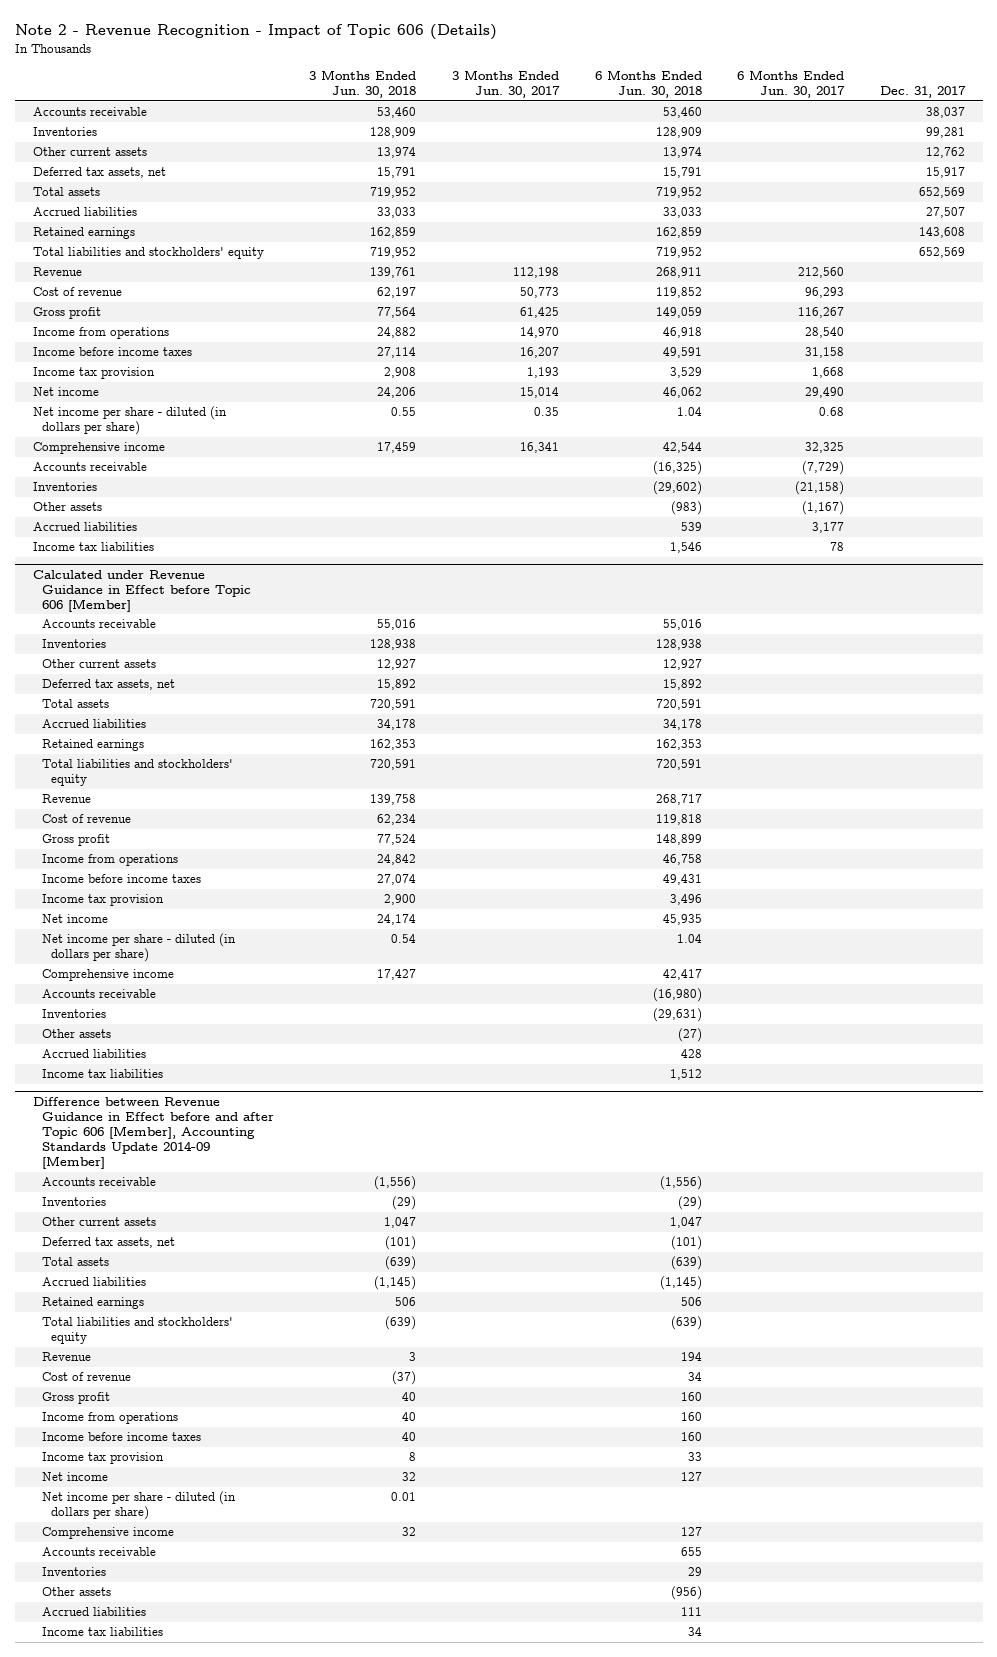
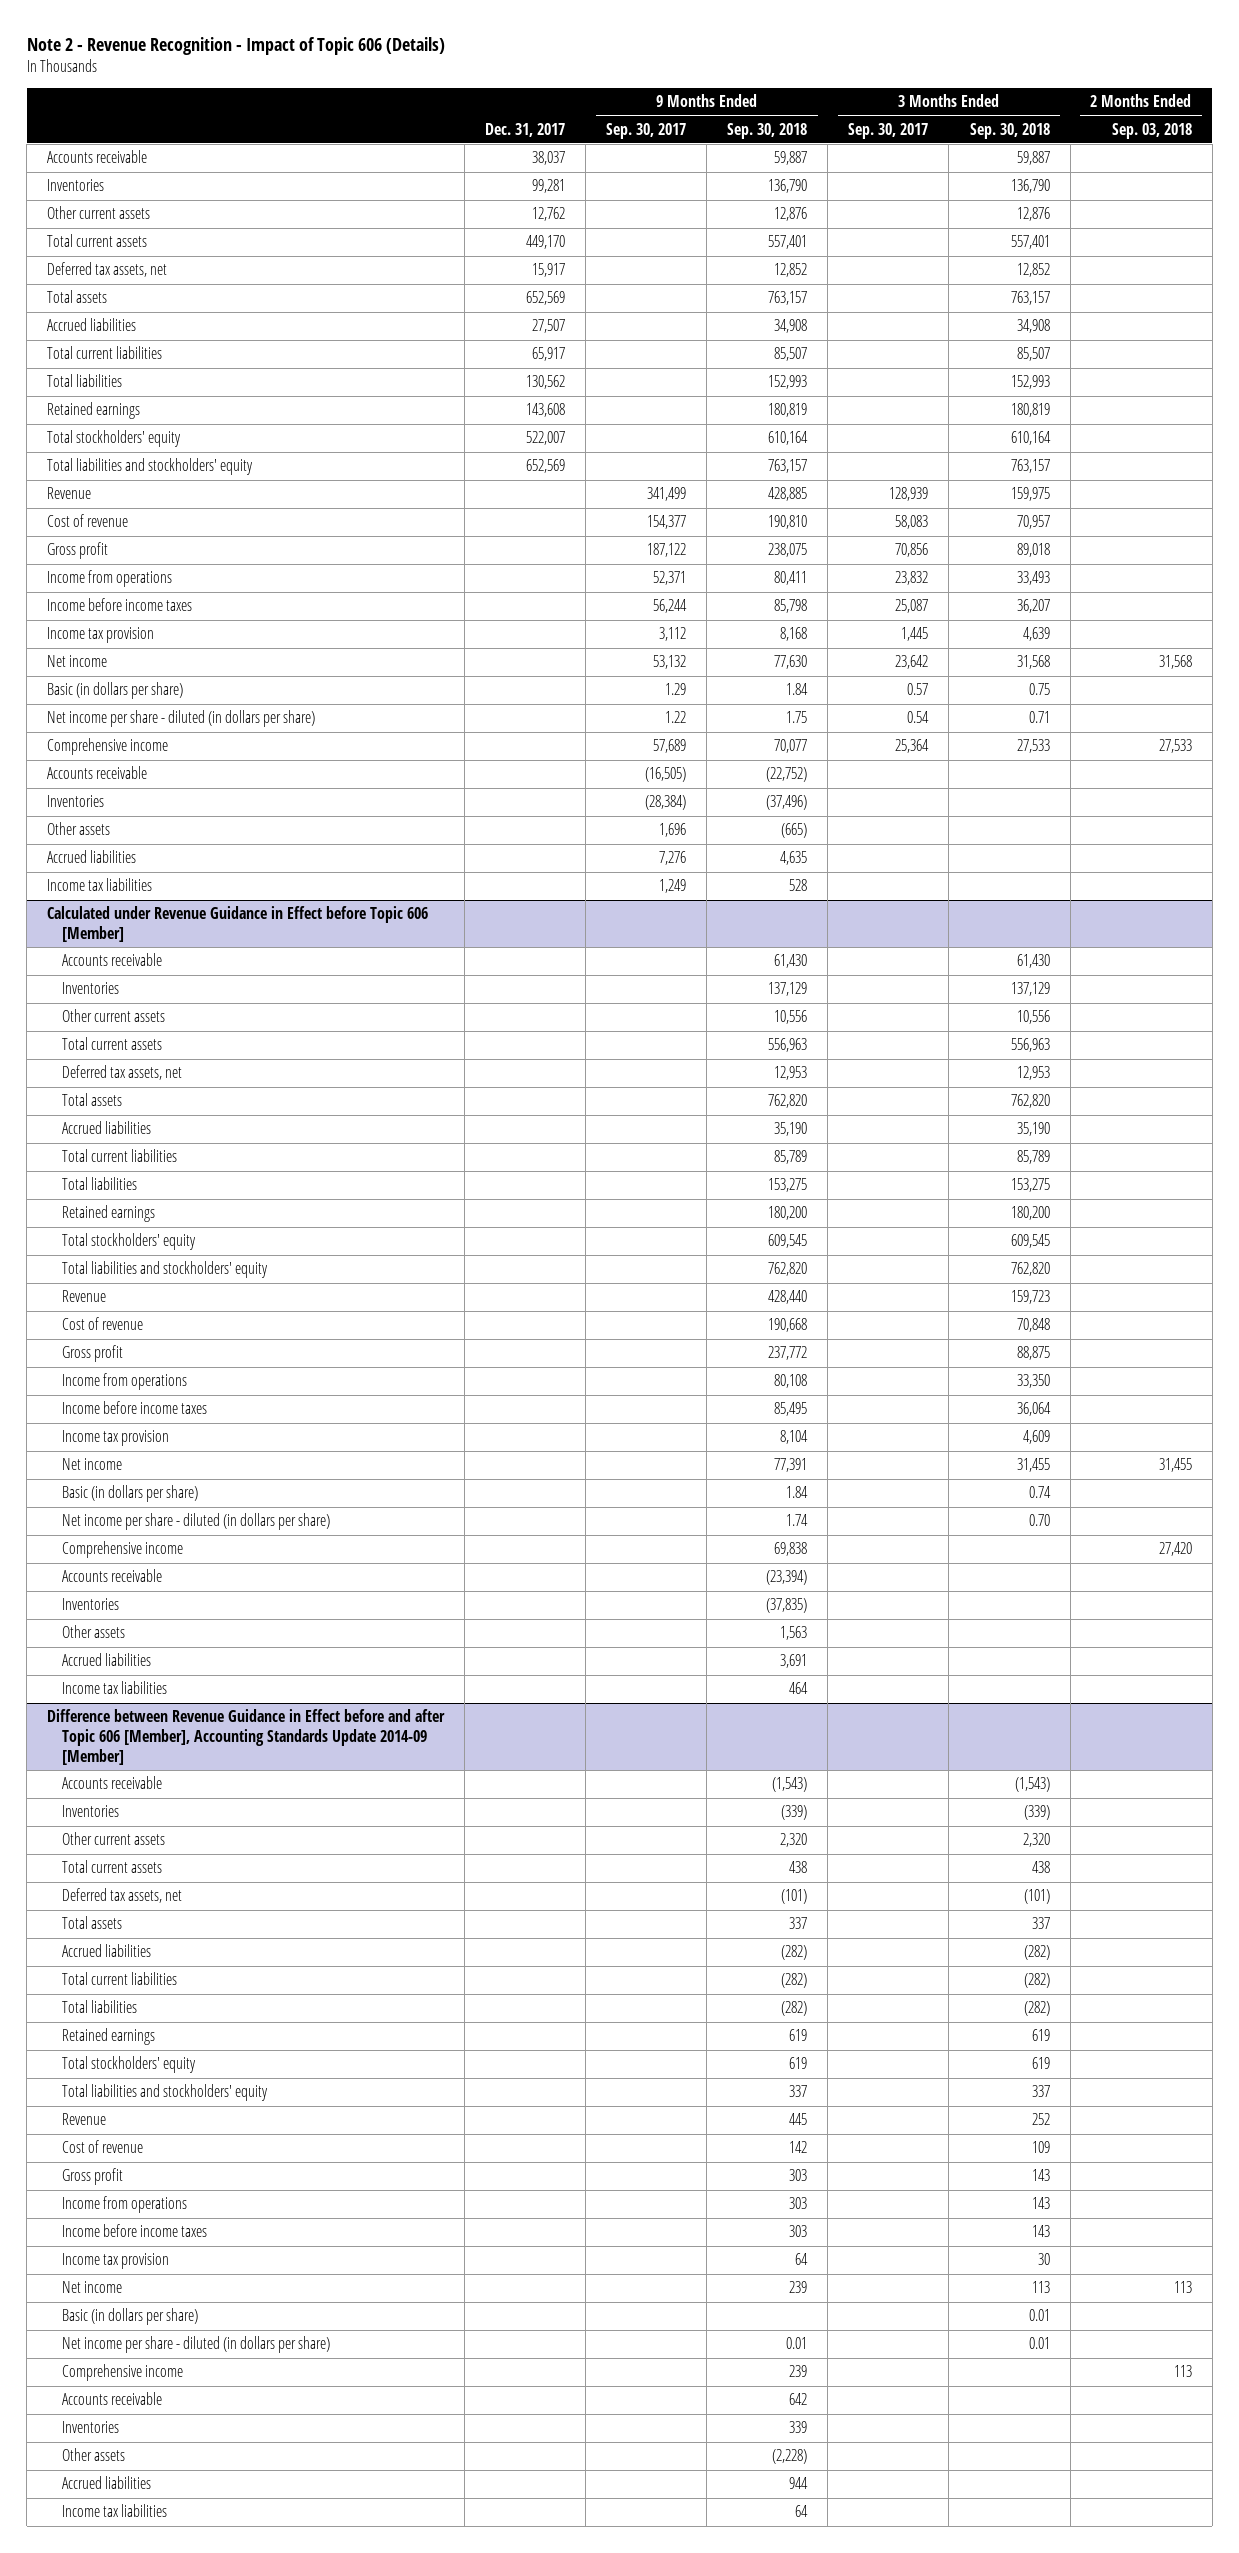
- | 3 Months Ended Jun. 30, 2018 | 3 Months Ended Jun. 30, 2017 | 6 Months Ended Jun. 30, 2018 | 6 Months Ended Jun. 30, 2017 | Dec. 31, 2017
+ | Dec. 31, 2017 | 9 Months Ended Sep. 30, 2017 | 9 Months Ended Sep. 30, 2018 | 3 Months Ended Sep. 30, 2017 | 3 Months Ended Sep. 30, 2018 | 2 Months Ended Sep. 03, 2018
+ Total current assets | 449,170 | | 557,401 | | 557,401 |
+ Total current liabilities | 65,917 | | 85,507 | | 85,507 |
+ Total liabilities | 130,562 | | 152,993 | | 152,993 |
+ Total stockholders' equity | 522,007 | | 610,164 | | 610,164 |
+ Basic (in dollars per share) | | 1.29 | 1.84 | 0.57 | 0.75 |
@ Calculated under Revenue Guidance in Effect before Topic 606 [Member]
+ Total current assets | | | 556,963 | | 556,963 |
+ Total current liabilities | | | 85,789 | | 85,789 |
+ Total liabilities | | | 153,275 | | 153,275 |
+ Total stockholders' equity | | | 609,545 | | 609,545 |
+ Basic (in dollars per share) | | | 1.84 | | 0.74 |
@ Difference between Revenue Guidance in Effect before and after Topic 606 [Member], Accounting Standards Update 2014-09 [Member]
+ Total current assets | | | 438 | | 438 |
+ Total current liabilities | | | (282) | | (282) |
+ Total liabilities | | | (282) | | (282) |
+ Total stockholders' equity | | | 619 | | 619 |
+ Basic (in dollars per share) | | | | | 0.01 |

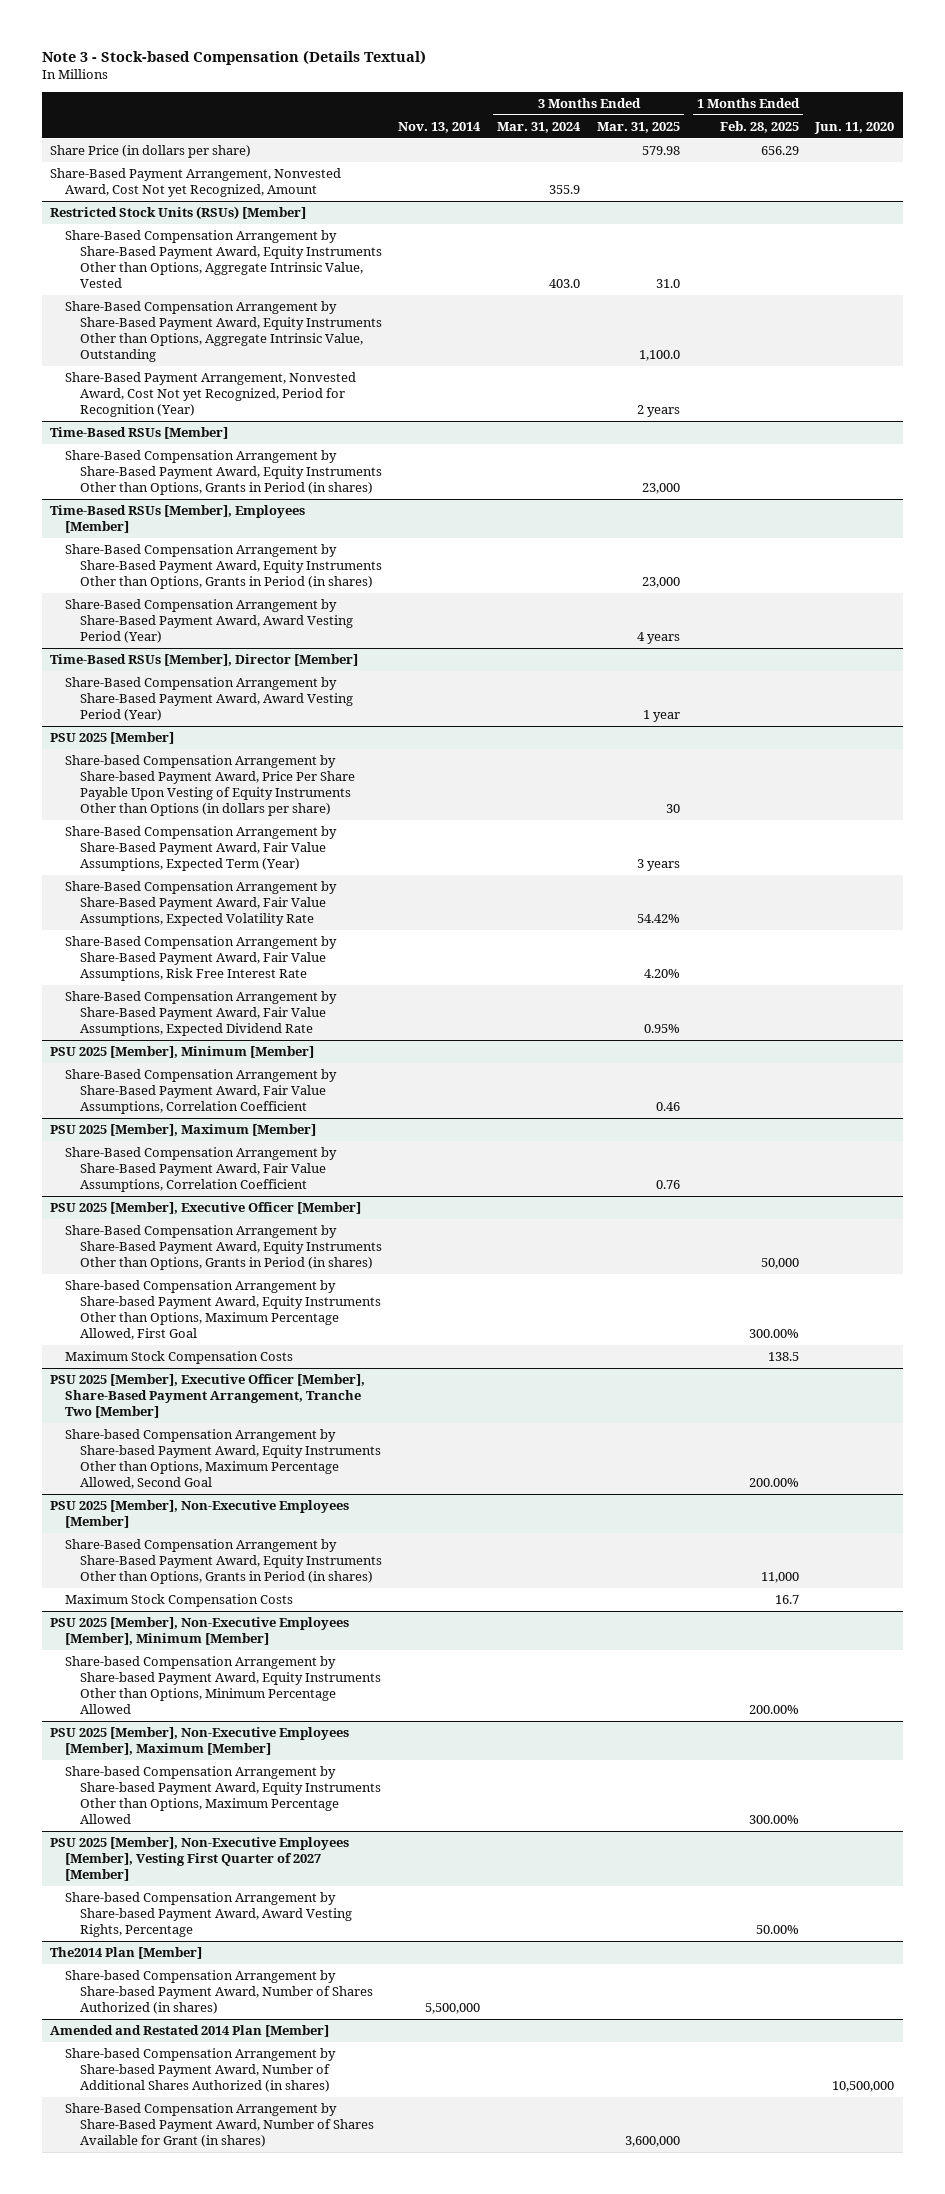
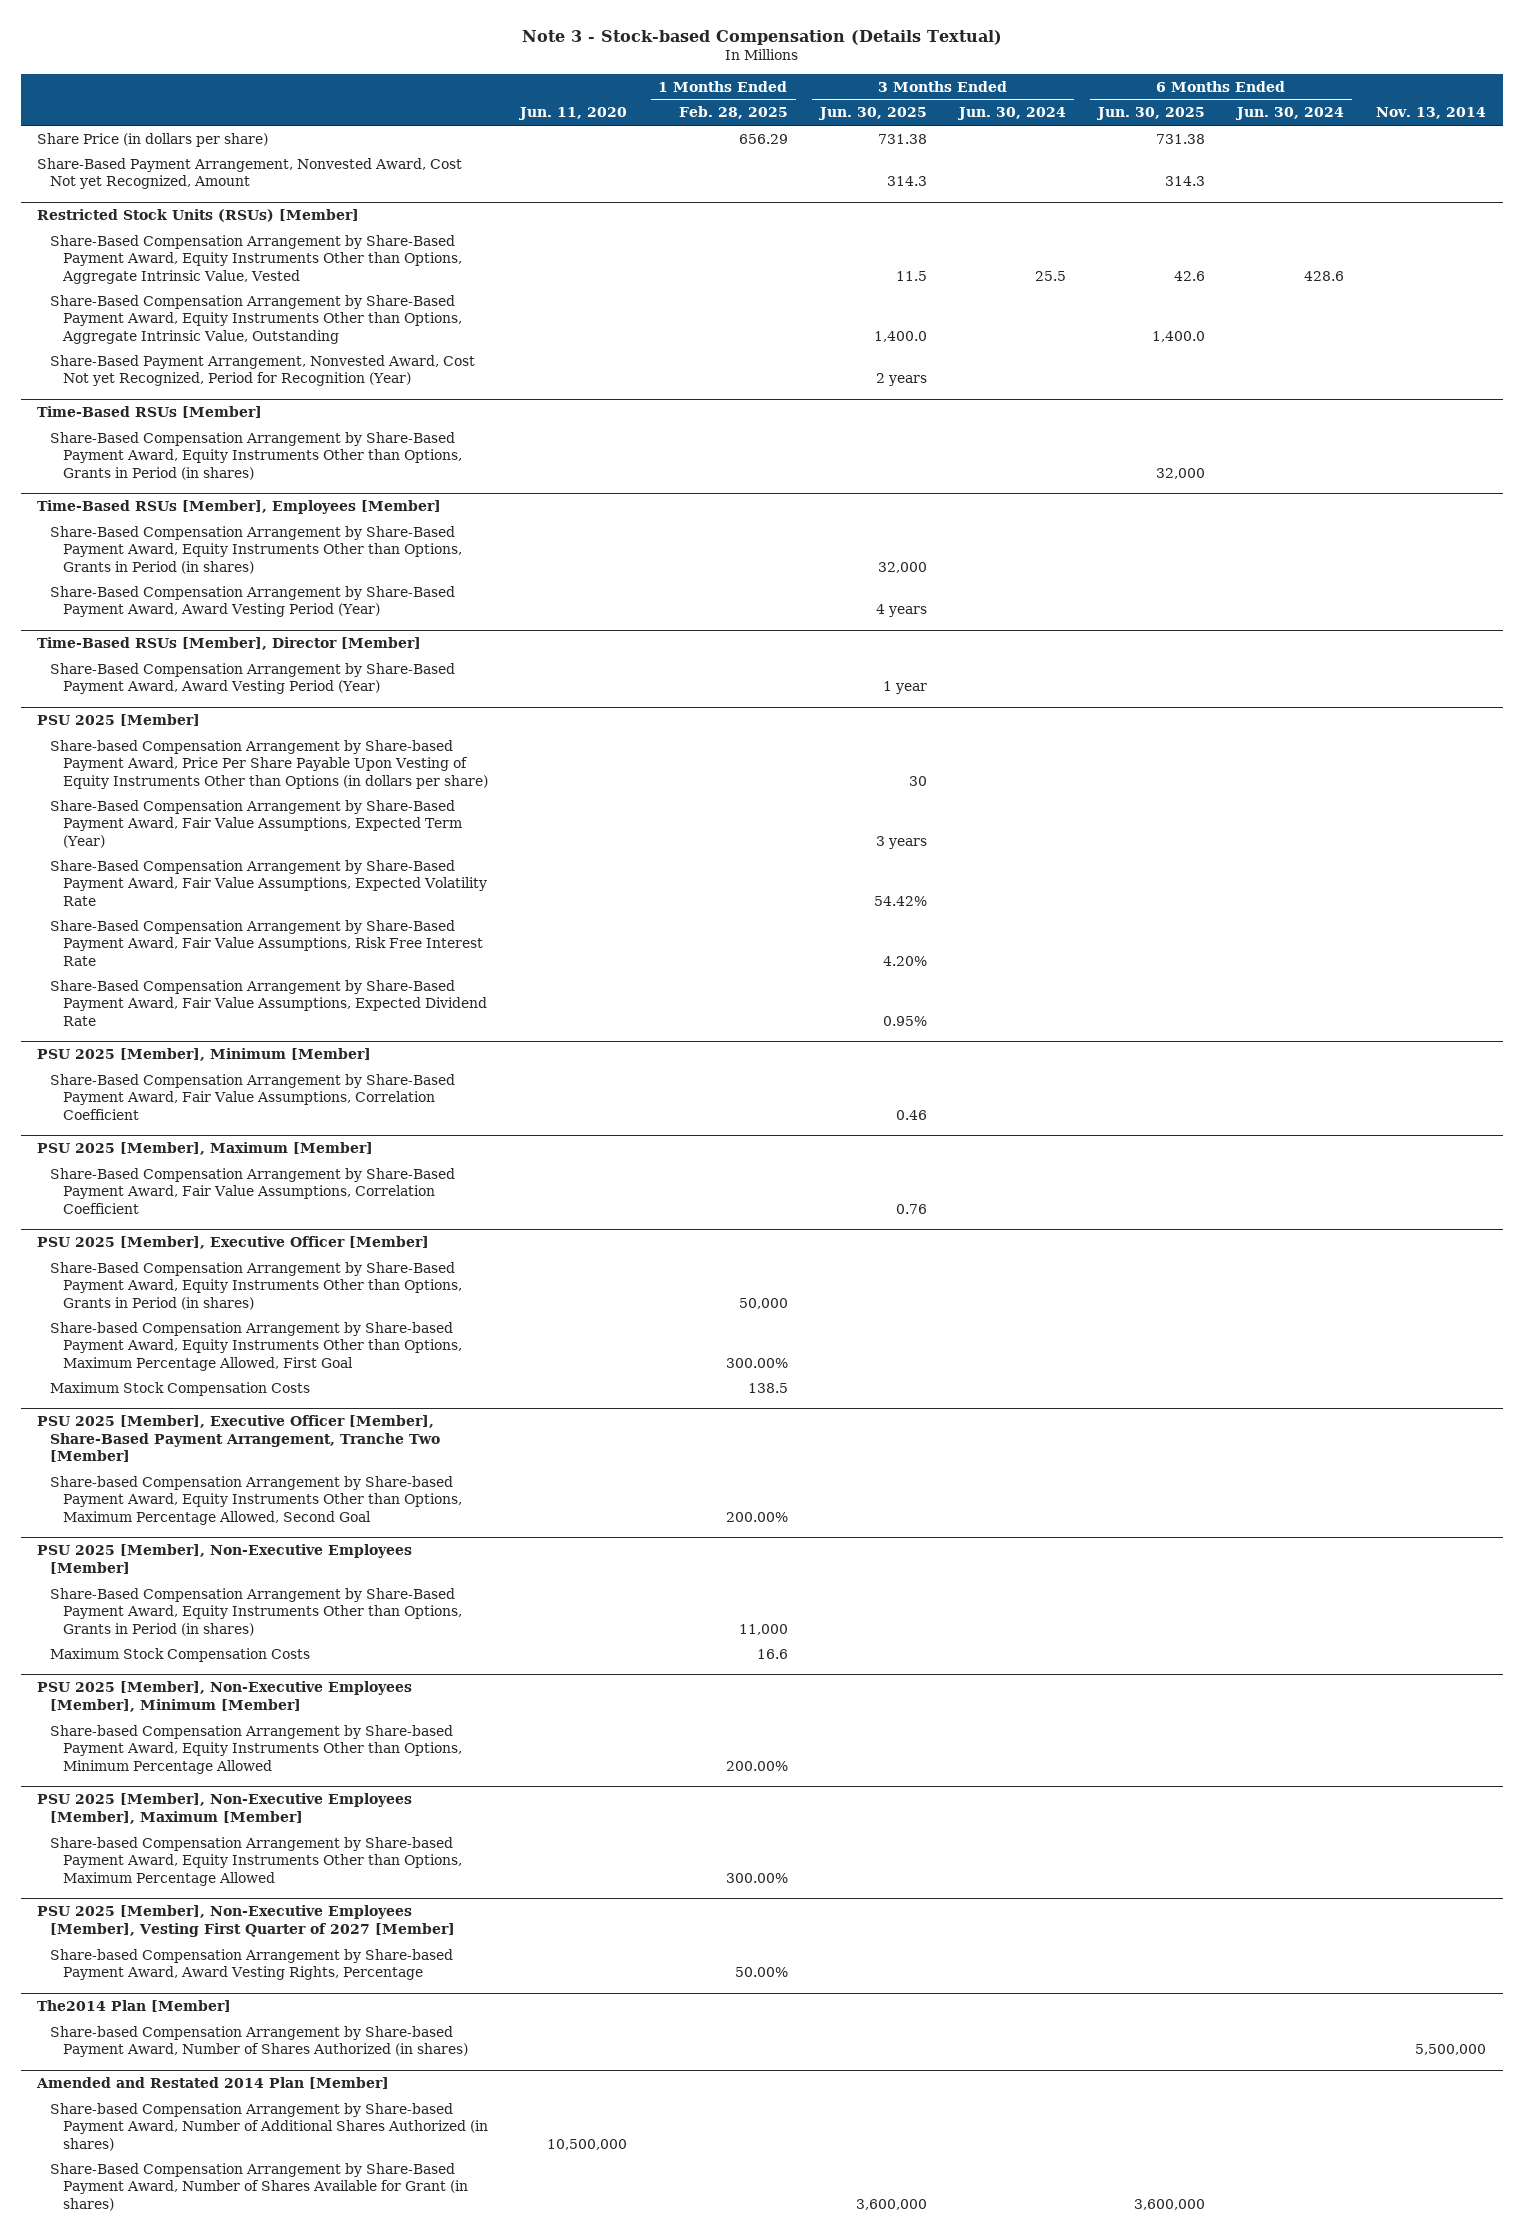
- | Nov. 13, 2014 | 3 Months Ended Mar. 31, 2024 | 3 Months Ended Mar. 31, 2025 | 1 Months Ended Feb. 28, 2025 | Jun. 11, 2020
+ | Jun. 11, 2020 | 1 Months Ended Feb. 28, 2025 | 3 Months Ended Jun. 30, 2025 | 3 Months Ended Jun. 30, 2024 | 6 Months Ended Jun. 30, 2025 | 6 Months Ended Jun. 30, 2024 | Nov. 13, 2014
@ PSU 2025 [Member], Non-Executive Employees [Member]
- Maximum Stock Compensation Costs | | | | 16.7 |
+ Maximum Stock Compensation Costs | | 16.6 | | | | |

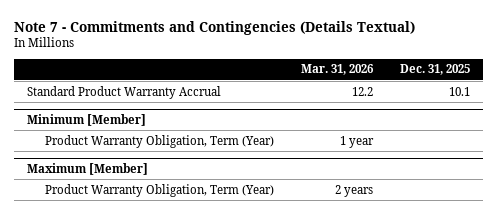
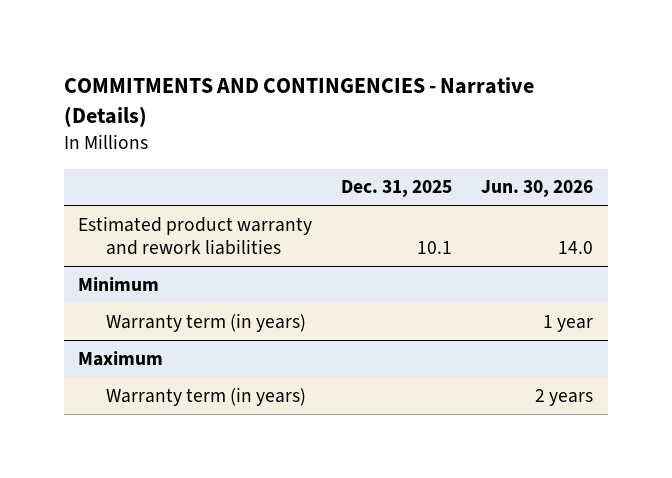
- Note 7 - Commitments and Contingencies (Details Textual)
+ COMMITMENTS AND CONTINGENCIES - Narrative (Details)
- | Mar. 31, 2026 | Dec. 31, 2025
+ | Dec. 31, 2025 | Jun. 30, 2026
- Standard Product Warranty Accrual | 12.2 | 10.1
- Minimum [Member]
- Product Warranty Obligation, Term (Year) | 1 year |
- Maximum [Member]
- Product Warranty Obligation, Term (Year) | 2 years |
+ Estimated product warranty and rework liabilities | 10.1 | 14.0
+ Minimum
+ Warranty term (in years) | | 1 year
+ Maximum
+ Warranty term (in years) | | 2 years

